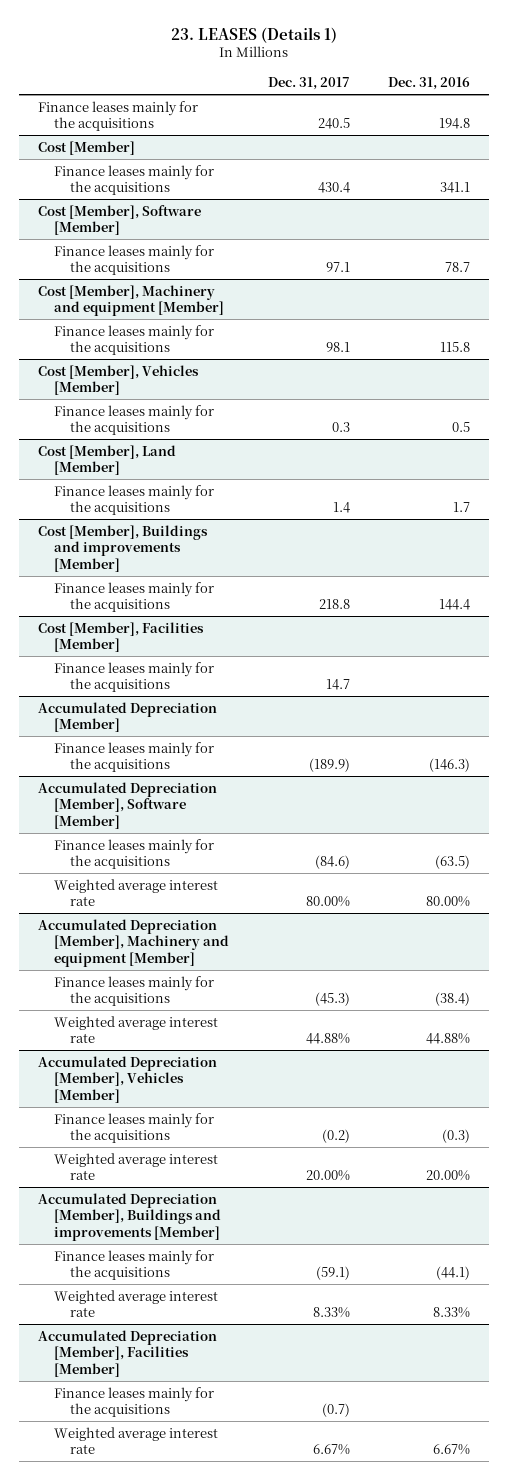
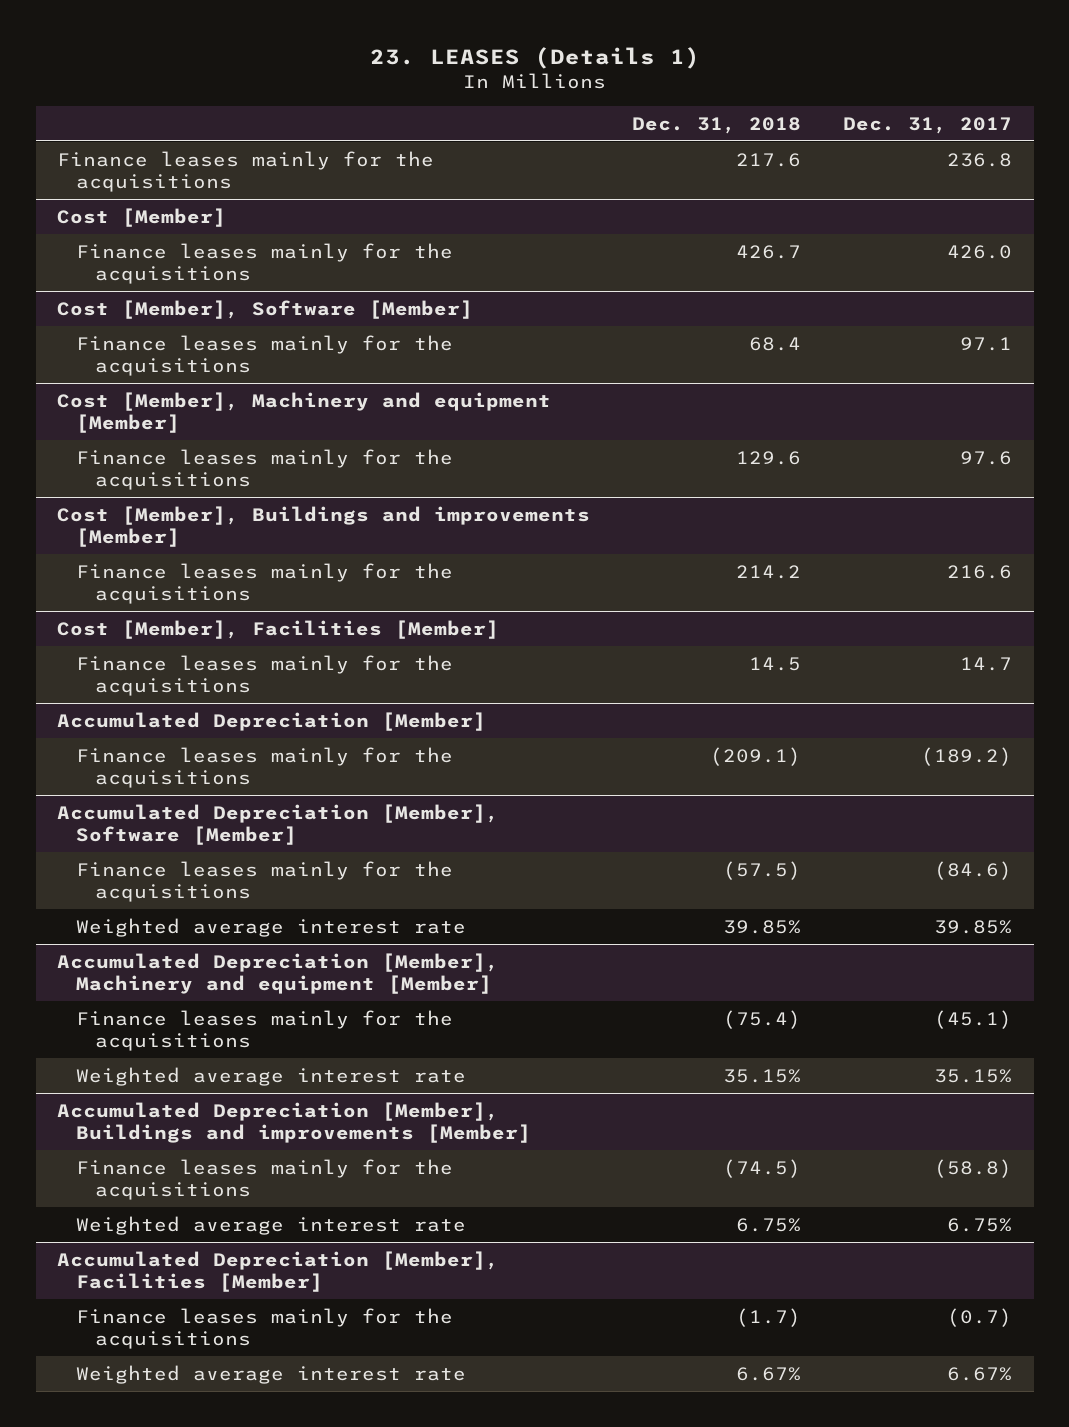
- | Dec. 31, 2017 | Dec. 31, 2016
+ | Dec. 31, 2018 | Dec. 31, 2017
- Finance leases mainly for the acquisitions | 240.5 | 194.8
+ Finance leases mainly for the acquisitions | 217.6 | 236.8
@ Cost [Member]
- Finance leases mainly for the acquisitions | 430.4 | 341.1
+ Finance leases mainly for the acquisitions | 426.7 | 426.0
@ Cost [Member], Machinery and equipment [Member]
- Finance leases mainly for the acquisitions | 98.1 | 115.8
- Cost [Member], Vehicles [Member]
- Finance leases mainly for the acquisitions | 0.3 | 0.5
- Cost [Member], Land [Member]
- Finance leases mainly for the acquisitions | 1.4 | 1.7
@ Cost [Member], Machinery and equipment [Member]
+ Finance leases mainly for the acquisitions | 129.6 | 97.6
@ Cost [Member], Buildings and improvements [Member]
- Finance leases mainly for the acquisitions | 218.8 | 144.4
+ Finance leases mainly for the acquisitions | 214.2 | 216.6
@ Accumulated Depreciation [Member]
- Finance leases mainly for the acquisitions | (189.9) | (146.3)
+ Finance leases mainly for the acquisitions | (209.1) | (189.2)
@ Accumulated Depreciation [Member], Software [Member]
- Weighted average interest rate | 80.00% | 80.00%
+ Weighted average interest rate | 39.85% | 39.85%
@ Accumulated Depreciation [Member], Machinery and equipment [Member]
- Finance leases mainly for the acquisitions | (45.3) | (38.4)
- Weighted average interest rate | 44.88% | 44.88%
- Accumulated Depreciation [Member], Vehicles [Member]
- Finance leases mainly for the acquisitions | (0.2) | (0.3)
- Weighted average interest rate | 20.00% | 20.00%
@ Accumulated Depreciation [Member], Machinery and equipment [Member]
+ Finance leases mainly for the acquisitions | (75.4) | (45.1)
+ Weighted average interest rate | 35.15% | 35.15%
@ Accumulated Depreciation [Member], Buildings and improvements [Member]
- Finance leases mainly for the acquisitions | (59.1) | (44.1)
- Weighted average interest rate | 8.33% | 8.33%
+ Finance leases mainly for the acquisitions | (74.5) | (58.8)
+ Weighted average interest rate | 6.75% | 6.75%

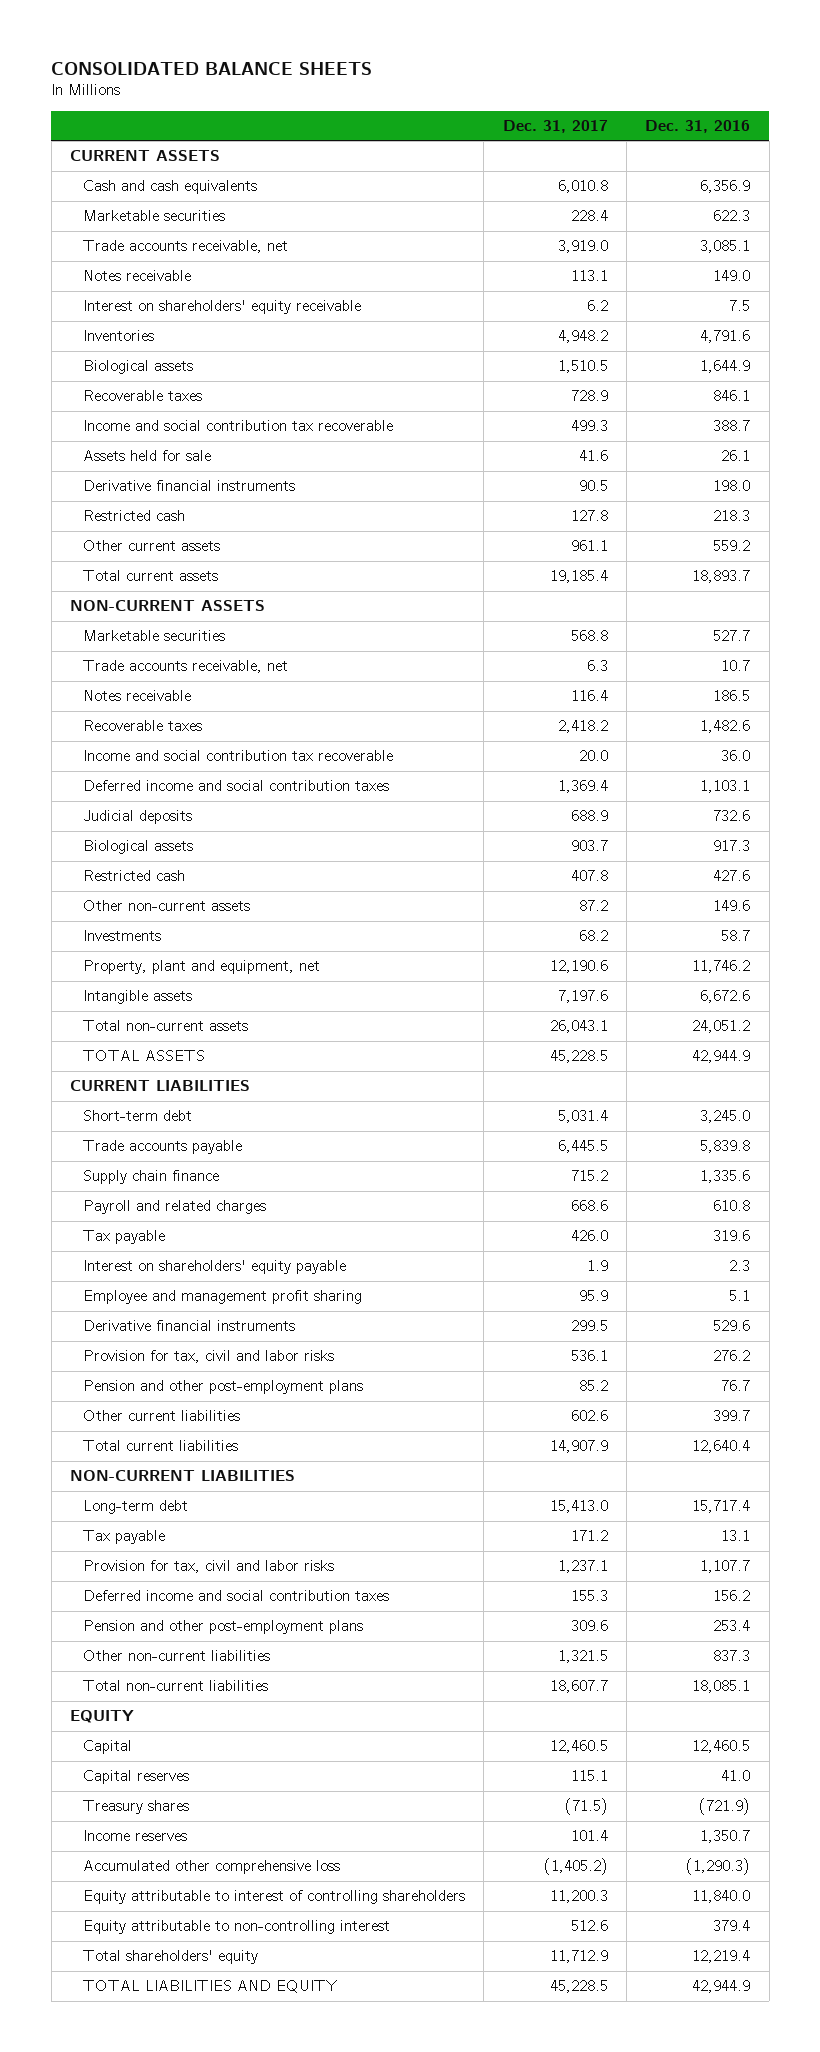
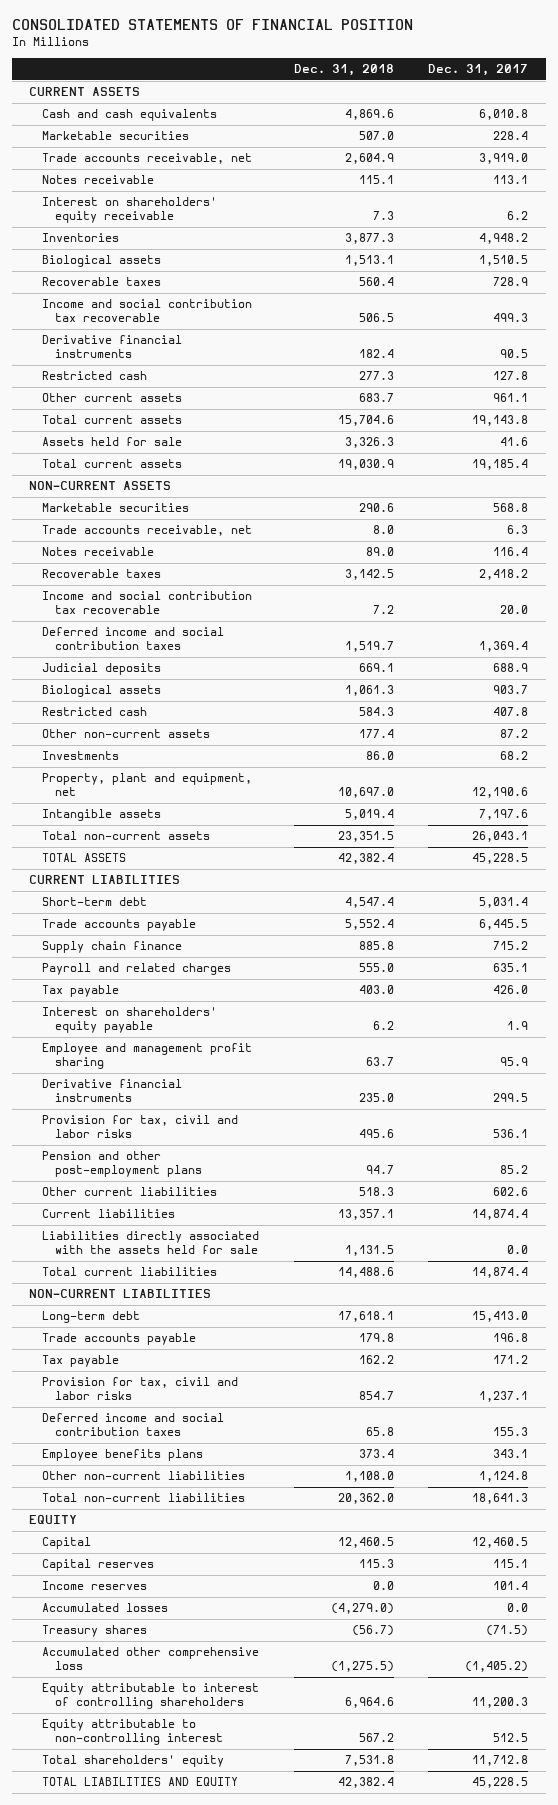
- CONSOLIDATED BALANCE SHEETS
+ CONSOLIDATED STATEMENTS OF FINANCIAL POSITION
- | Dec. 31, 2017 | Dec. 31, 2016
+ | Dec. 31, 2018 | Dec. 31, 2017
+ Total current assets | 15,704.6 | 19,143.8
moved down: Assets held for sale | 3,326.3 | 41.6
- Payroll and related charges | 668.6 | 610.8
+ Payroll and related charges | 555.0 | 635.1
- Total current liabilities | 14,907.9 | 12,640.4
+ Current liabilities | 13,357.1 | 14,874.4
+ Liabilities directly associated with the assets held for sale | 1,131.5 | 0.0
+ Total current liabilities | 14,488.6 | 14,874.4
+ Trade accounts payable | 179.8 | 196.8
- Pension and other post-employment plans | 309.6 | 253.4
- Other non-current liabilities | 1,321.5 | 837.3
- Total non-current liabilities | 18,607.7 | 18,085.1
+ Employee benefits plans | 373.4 | 343.1
+ Other non-current liabilities | 1,108.0 | 1,124.8
+ Total non-current liabilities | 20,362.0 | 18,641.3
+ Accumulated losses | (4,279.0) | 0.0
moved down: Treasury shares | (56.7) | (71.5)
- Equity attributable to non-controlling interest | 512.6 | 379.4
- Total shareholders' equity | 11,712.9 | 12,219.4
+ Equity attributable to non-controlling interest | 567.2 | 512.5
+ Total shareholders' equity | 7,531.8 | 11,712.8

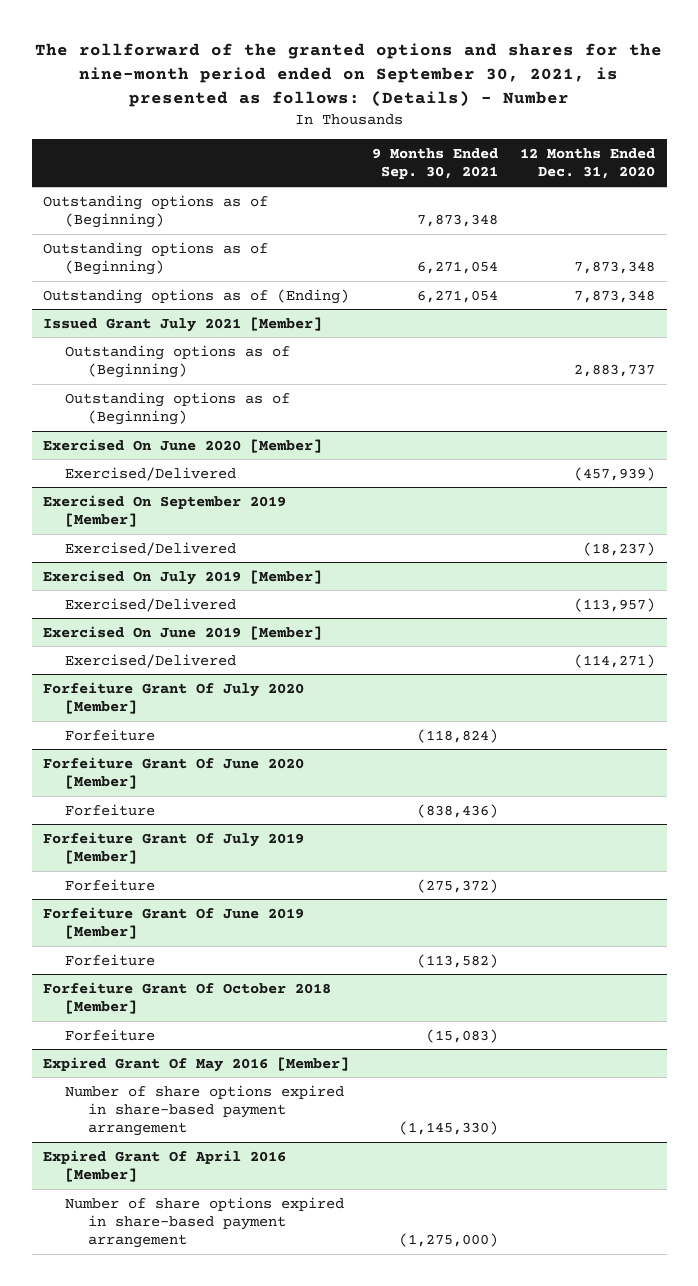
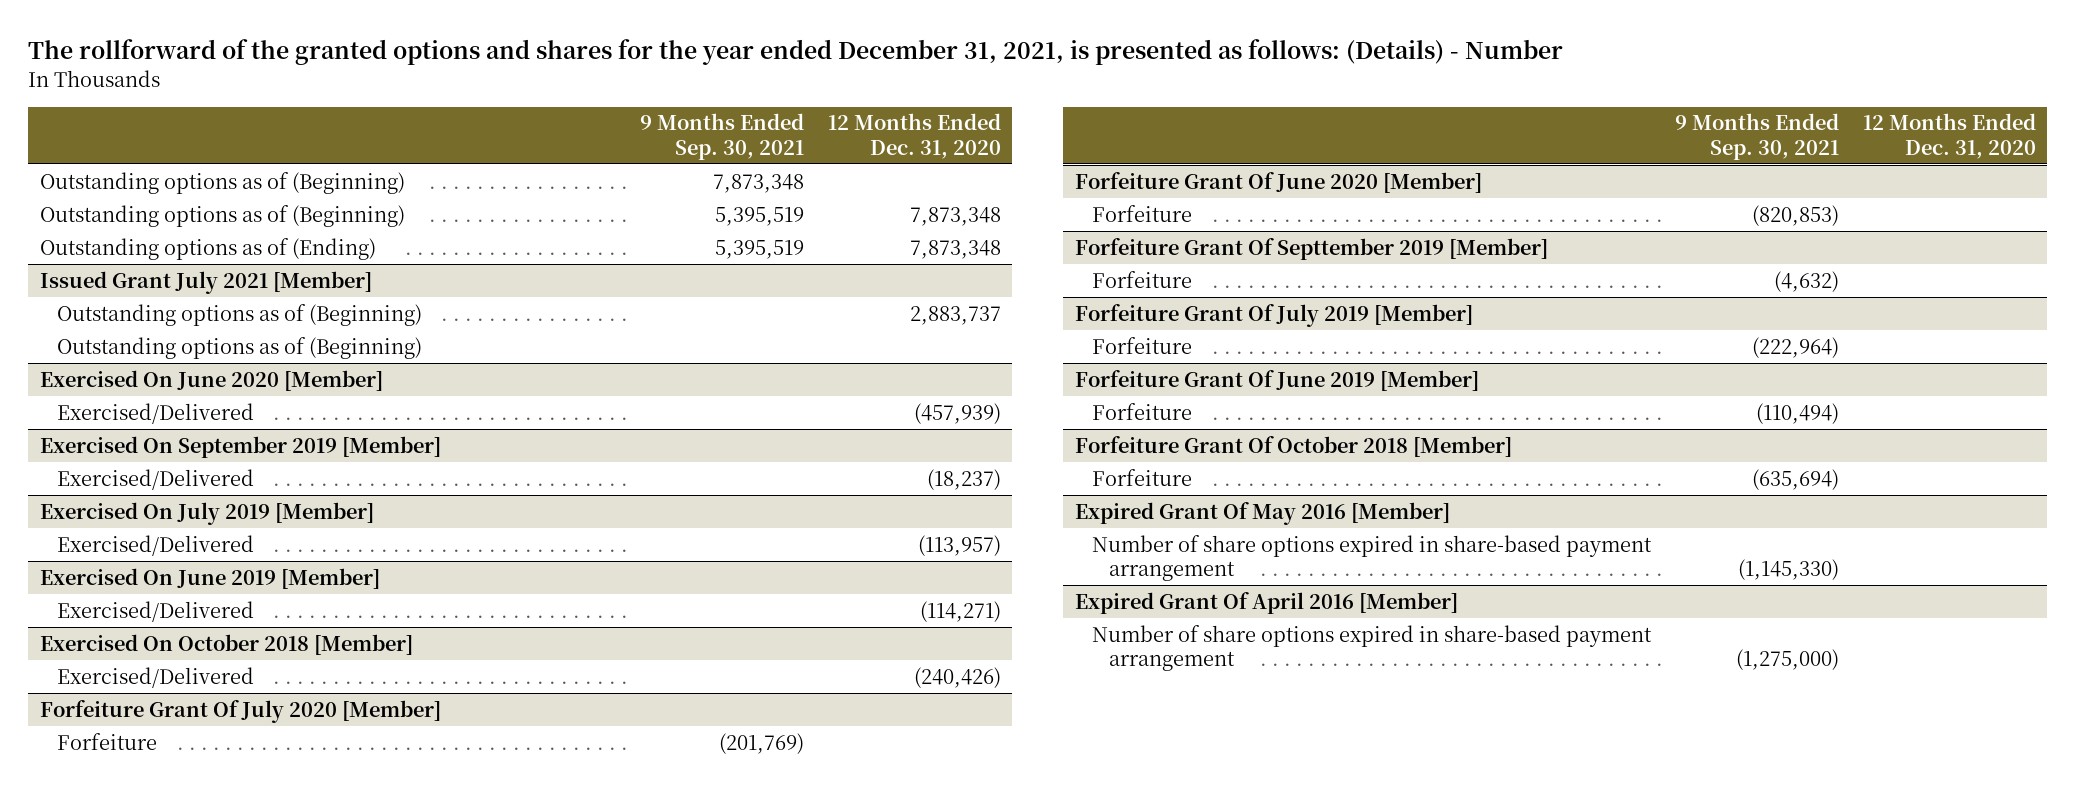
- The rollforward of the granted options and shares for the nine-month period ended on September 30, 2021, is presented as follows: (Details) - Number
+ The rollforward of the granted options and shares for the year ended December 31, 2021, is presented as follows: (Details) - Number
- Outstanding options as of (Beginning) | 6,271,054 | 7,873,348
- Outstanding options as of (Ending) | 6,271,054 | 7,873,348
+ Outstanding options as of (Beginning) | 5,395,519 | 7,873,348
+ Outstanding options as of (Ending) | 5,395,519 | 7,873,348
+ Exercised On October 2018 [Member]
+ Exercised/Delivered | | (240,426)
@ Forfeiture Grant Of July 2020 [Member]
- Forfeiture | (118,824) |
+ Forfeiture | (201,769) |
@ Forfeiture Grant Of June 2020 [Member]
- Forfeiture | (838,436) |
+ Forfeiture | (820,853) |
+ Forfeiture Grant Of Septtember 2019 [Member]
+ Forfeiture | (4,632) |
@ Forfeiture Grant Of July 2019 [Member]
- Forfeiture | (275,372) |
+ Forfeiture | (222,964) |
@ Forfeiture Grant Of June 2019 [Member]
- Forfeiture | (113,582) |
+ Forfeiture | (110,494) |
@ Forfeiture Grant Of October 2018 [Member]
- Forfeiture | (15,083) |
+ Forfeiture | (635,694) |

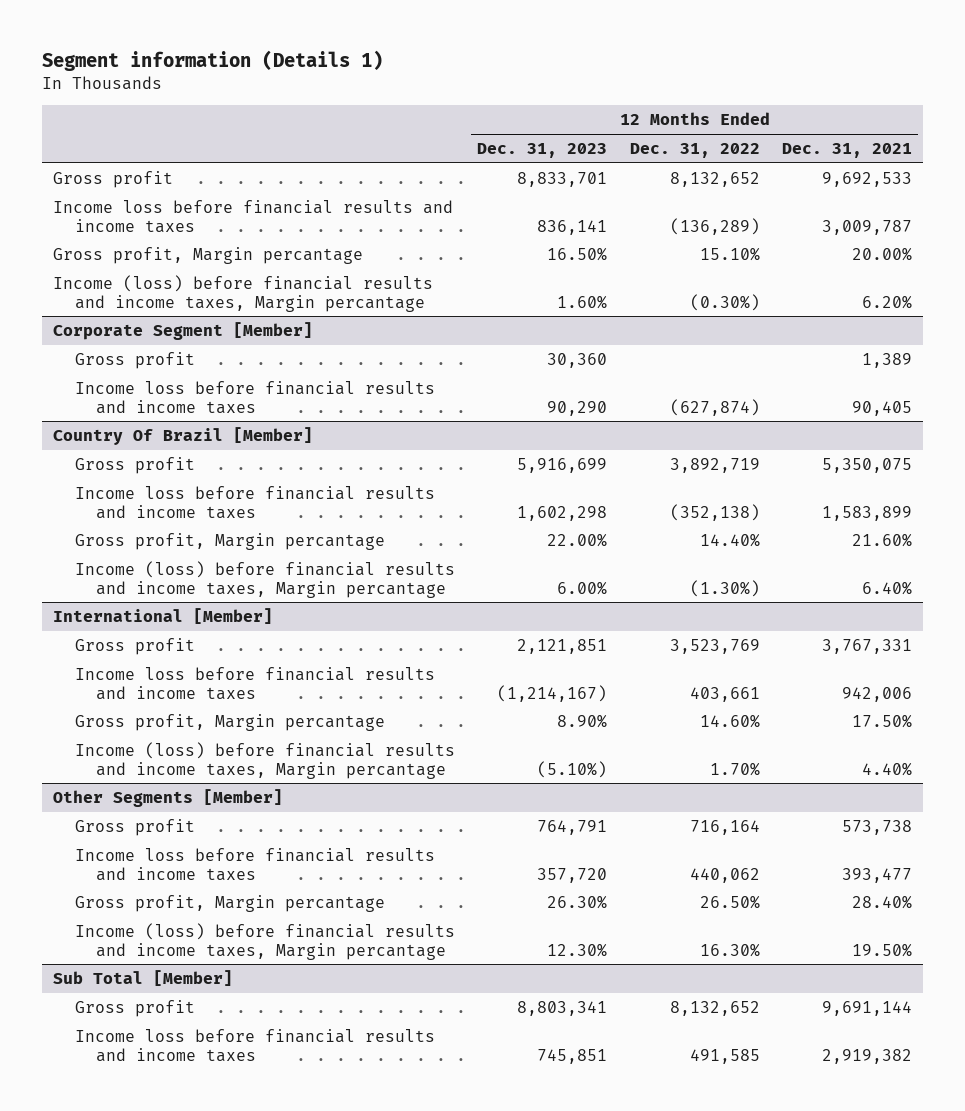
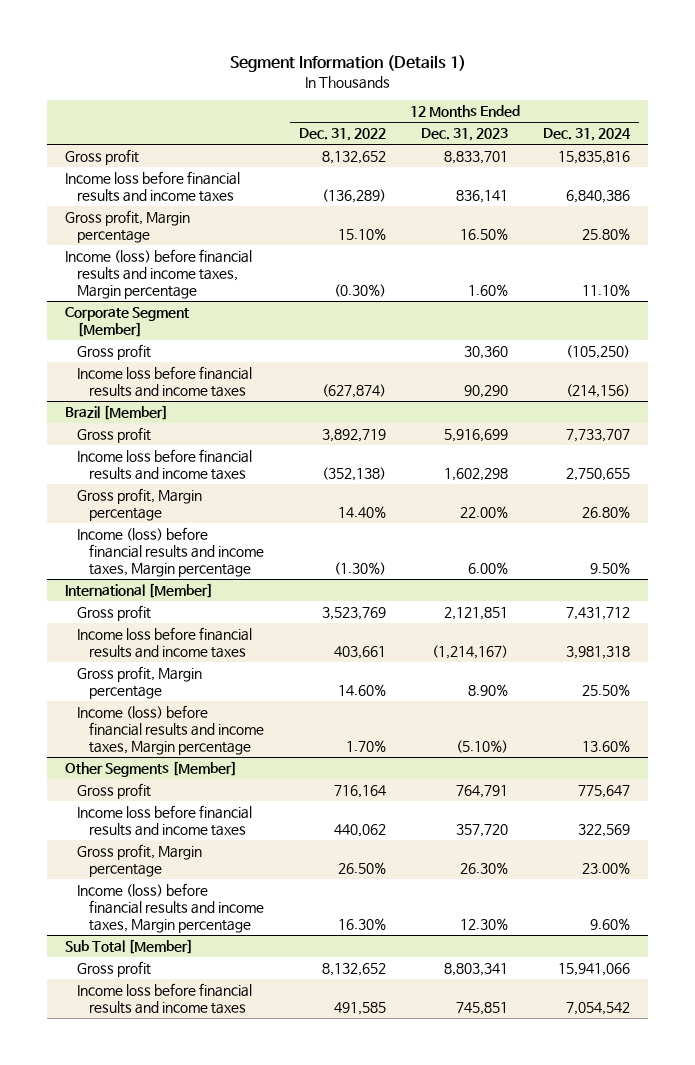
- Segment information (Details 1)
+ Segment Information (Details 1)
- | 12 Months Ended Dec. 31, 2023 | 12 Months Ended Dec. 31, 2022 | 12 Months Ended Dec. 31, 2021
+ | 12 Months Ended Dec. 31, 2022 | 12 Months Ended Dec. 31, 2023 | 12 Months Ended Dec. 31, 2024
- Gross profit, Margin percantage | 16.50% | 15.10% | 20.00%
- Income (loss) before financial results and income taxes, Margin percantage | 1.60% | (0.30%) | 6.20%
+ Gross profit, Margin percentage | 15.10% | 16.50% | 25.80%
+ Income (loss) before financial results and income taxes, Margin percentage | (0.30%) | 1.60% | 11.10%
- Country Of Brazil [Member]
+ Brazil [Member]
- Gross profit, Margin percantage | 22.00% | 14.40% | 21.60%
- Income (loss) before financial results and income taxes, Margin percantage | 6.00% | (1.30%) | 6.40%
+ Gross profit, Margin percentage | 14.40% | 22.00% | 26.80%
+ Income (loss) before financial results and income taxes, Margin percentage | (1.30%) | 6.00% | 9.50%
@ International [Member]
- Gross profit, Margin percantage | 8.90% | 14.60% | 17.50%
- Income (loss) before financial results and income taxes, Margin percantage | (5.10%) | 1.70% | 4.40%
+ Gross profit, Margin percentage | 14.60% | 8.90% | 25.50%
+ Income (loss) before financial results and income taxes, Margin percentage | 1.70% | (5.10%) | 13.60%
@ Other Segments [Member]
- Gross profit, Margin percantage | 26.30% | 26.50% | 28.40%
- Income (loss) before financial results and income taxes, Margin percantage | 12.30% | 16.30% | 19.50%
+ Gross profit, Margin percentage | 26.50% | 26.30% | 23.00%
+ Income (loss) before financial results and income taxes, Margin percentage | 16.30% | 12.30% | 9.60%

